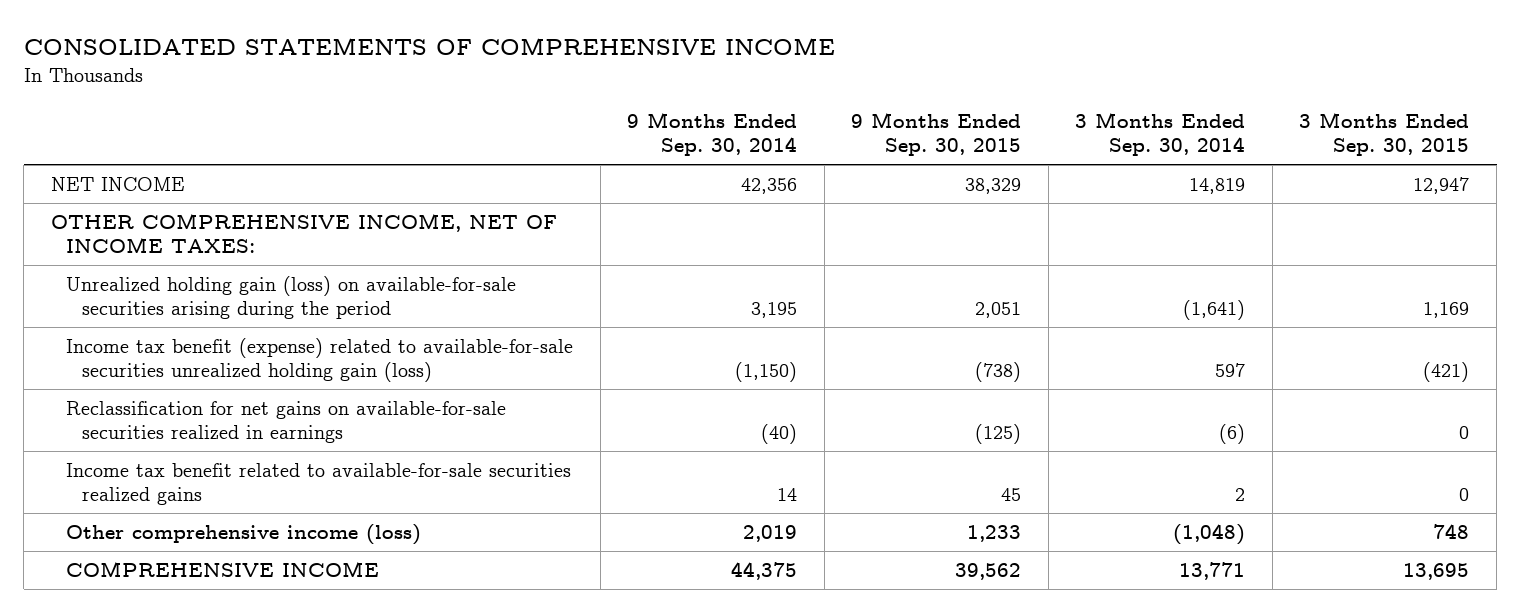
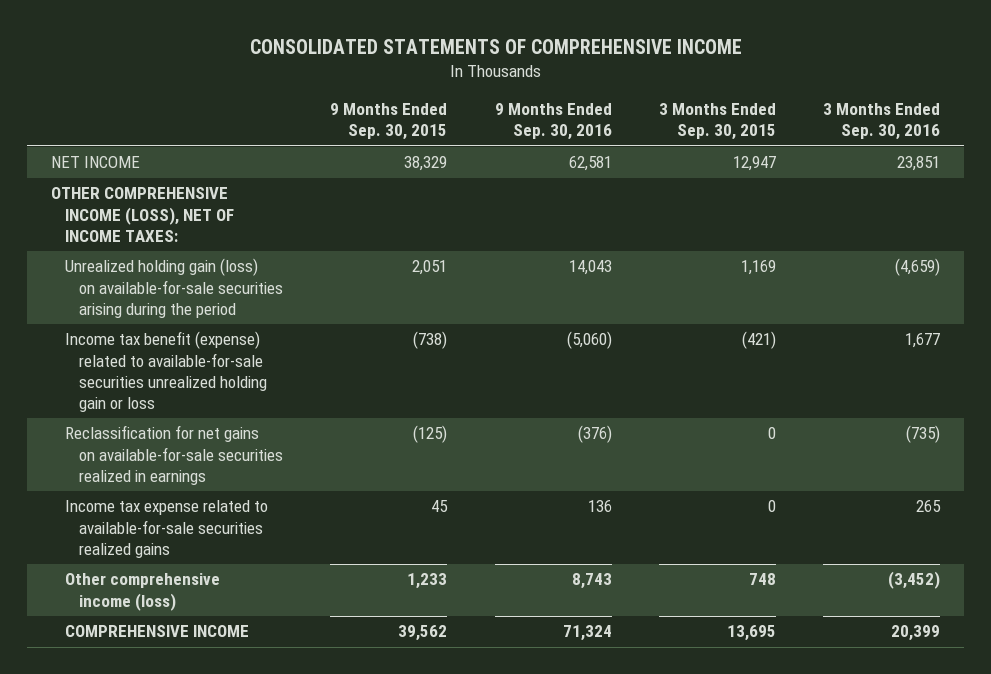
- | 9 Months Ended Sep. 30, 2014 | 9 Months Ended Sep. 30, 2015 | 3 Months Ended Sep. 30, 2014 | 3 Months Ended Sep. 30, 2015
+ | 9 Months Ended Sep. 30, 2015 | 9 Months Ended Sep. 30, 2016 | 3 Months Ended Sep. 30, 2015 | 3 Months Ended Sep. 30, 2016
- OTHER COMPREHENSIVE INCOME, NET OF INCOME TAXES:
+ OTHER COMPREHENSIVE INCOME (LOSS), NET OF INCOME TAXES:
- Income tax benefit (expense) related to available-for-sale securities unrealized holding gain (loss) | (1,150) | (738) | 597 | (421)
+ Income tax benefit (expense) related to available-for-sale securities unrealized holding gain or loss | (738) | (5,060) | (421) | 1,677
- Income tax benefit related to available-for-sale securities realized gains | 14 | 45 | 2 | 0
+ Income tax expense related to available-for-sale securities realized gains | 45 | 136 | 0 | 265

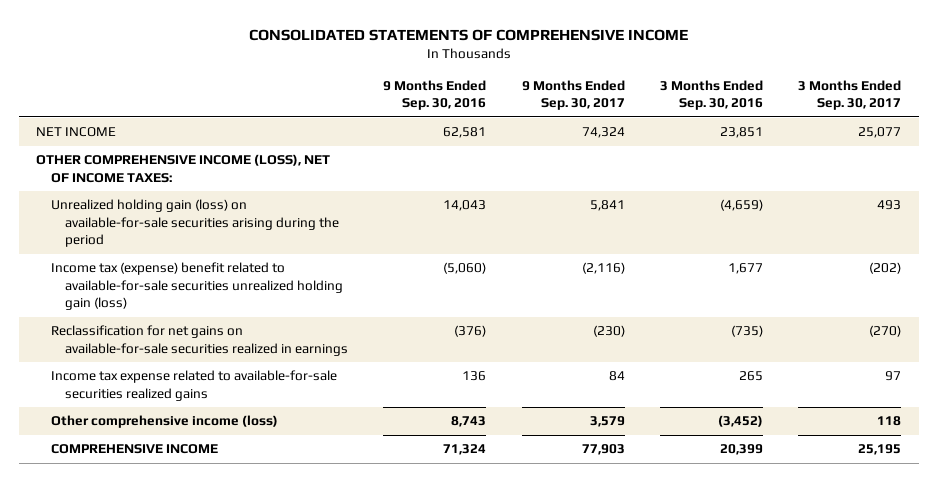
- | 9 Months Ended Sep. 30, 2015 | 9 Months Ended Sep. 30, 2016 | 3 Months Ended Sep. 30, 2015 | 3 Months Ended Sep. 30, 2016
+ | 9 Months Ended Sep. 30, 2016 | 9 Months Ended Sep. 30, 2017 | 3 Months Ended Sep. 30, 2016 | 3 Months Ended Sep. 30, 2017
- Income tax benefit (expense) related to available-for-sale securities unrealized holding gain or loss | (738) | (5,060) | (421) | 1,677
+ Income tax (expense) benefit related to available-for-sale securities unrealized holding gain (loss) | (5,060) | (2,116) | 1,677 | (202)

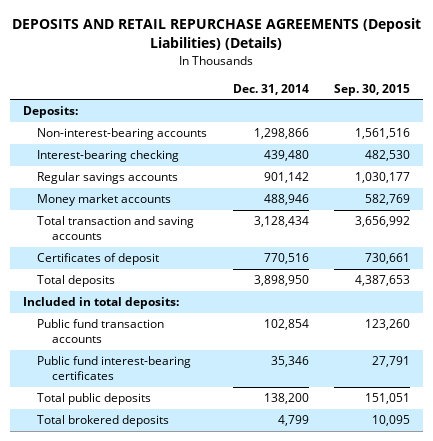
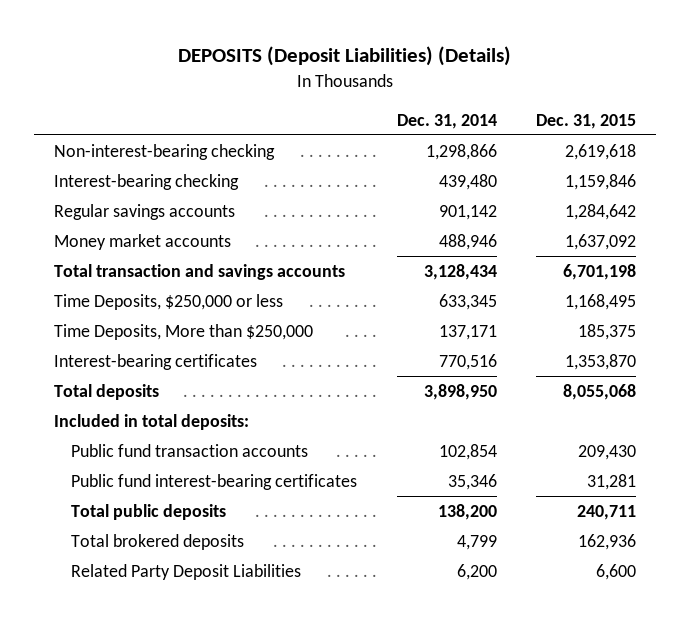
- DEPOSITS AND RETAIL REPURCHASE AGREEMENTS (Deposit Liabilities) (Details)
+ DEPOSITS (Deposit Liabilities) (Details)
- | Dec. 31, 2014 | Sep. 30, 2015
+ | Dec. 31, 2014 | Dec. 31, 2015
- Deposits:
- Non-interest-bearing accounts | 1,298,866 | 1,561,516
+ Non-interest-bearing checking | 1,298,866 | 2,619,618
- Total transaction and saving accounts | 3,128,434 | 3,656,992
- Certificates of deposit | 770,516 | 730,661
+ Total transaction and savings accounts | 3,128,434 | 6,701,198
+ Time Deposits, $250,000 or less | 633,345 | 1,168,495
+ Time Deposits, More than $250,000 | 137,171 | 185,375
+ Interest-bearing certificates | 770,516 | 1,353,870
+ Related Party Deposit Liabilities | 6,200 | 6,600

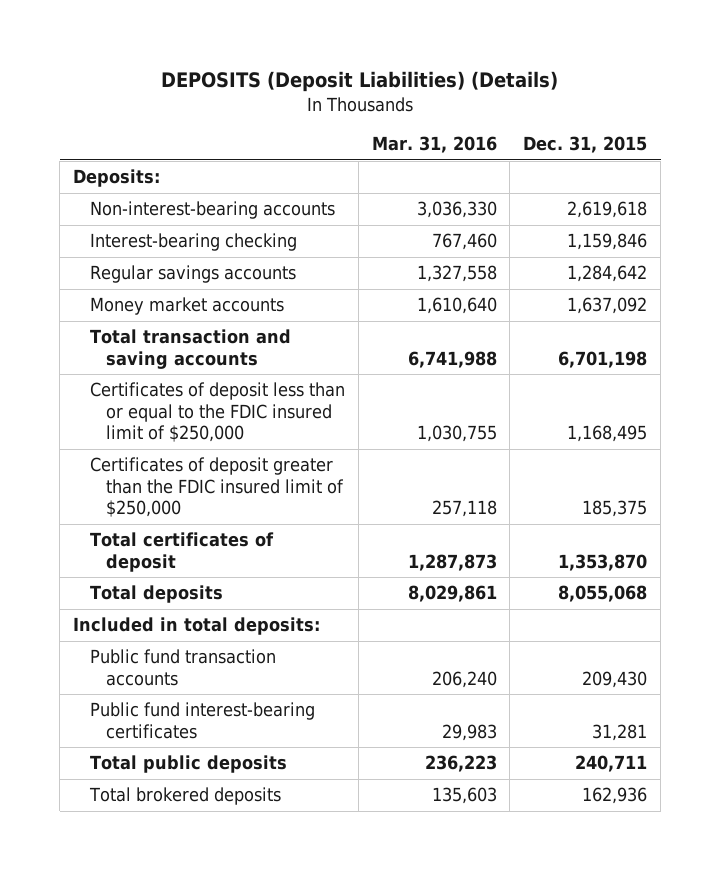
- | Dec. 31, 2014 | Dec. 31, 2015
+ | Mar. 31, 2016 | Dec. 31, 2015
- Non-interest-bearing checking | 1,298,866 | 2,619,618
+ Deposits:
+ Non-interest-bearing accounts | 3,036,330 | 2,619,618
- Total transaction and savings accounts | 3,128,434 | 6,701,198
- Time Deposits, $250,000 or less | 633,345 | 1,168,495
- Time Deposits, More than $250,000 | 137,171 | 185,375
- Interest-bearing certificates | 770,516 | 1,353,870
+ Total transaction and saving accounts | 6,741,988 | 6,701,198
+ Certificates of deposit less than or equal to the FDIC insured limit of $250,000 | 1,030,755 | 1,168,495
+ Certificates of deposit greater than the FDIC insured limit of $250,000 | 257,118 | 185,375
+ Total certificates of deposit | 1,287,873 | 1,353,870
- Related Party Deposit Liabilities | 6,200 | 6,600

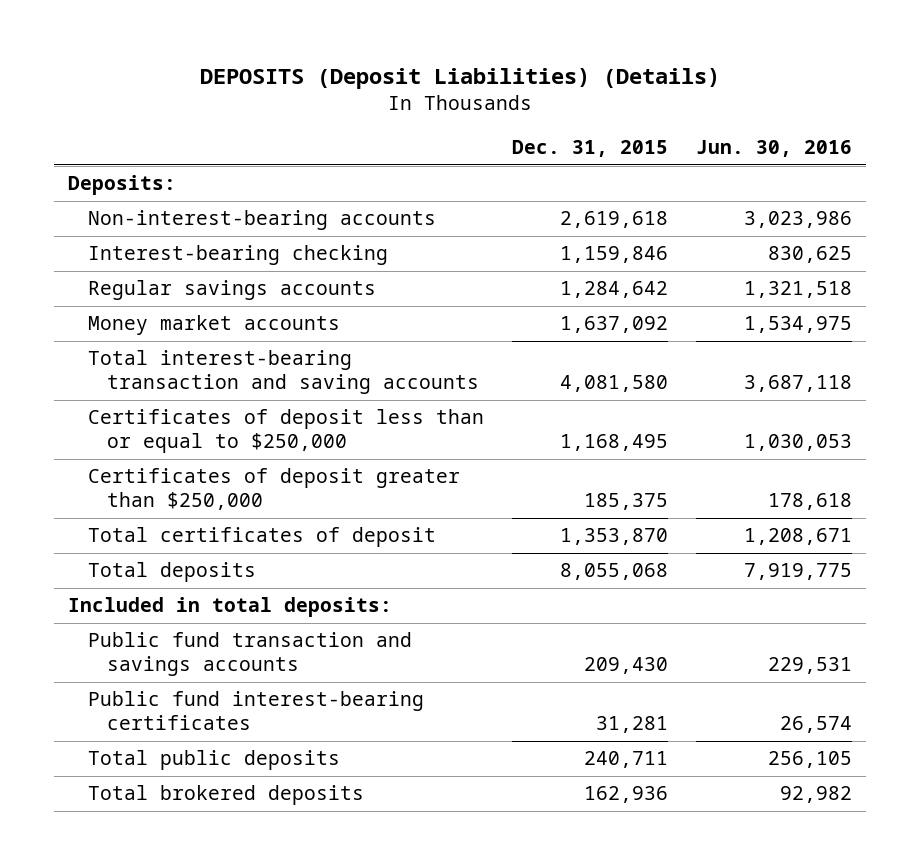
- | Mar. 31, 2016 | Dec. 31, 2015
+ | Dec. 31, 2015 | Jun. 30, 2016
- Total transaction and saving accounts | 6,741,988 | 6,701,198
- Certificates of deposit less than or equal to the FDIC insured limit of $250,000 | 1,030,755 | 1,168,495
- Certificates of deposit greater than the FDIC insured limit of $250,000 | 257,118 | 185,375
+ Total interest-bearing transaction and saving accounts | 4,081,580 | 3,687,118
+ Certificates of deposit less than or equal to $250,000 | 1,168,495 | 1,030,053
+ Certificates of deposit greater than $250,000 | 185,375 | 178,618
- Public fund transaction accounts | 206,240 | 209,430
+ Public fund transaction and savings accounts | 209,430 | 229,531

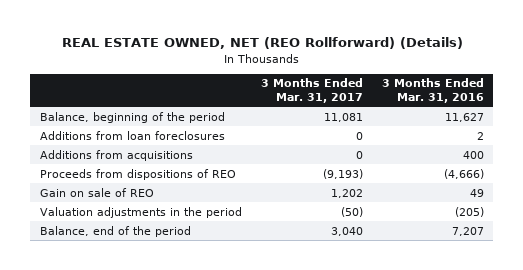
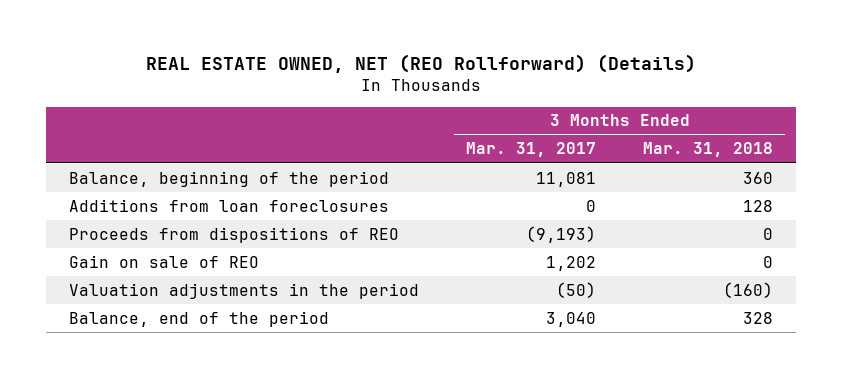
- | 3 Months Ended Mar. 31, 2017 | 3 Months Ended Mar. 31, 2016
+ | 3 Months Ended Mar. 31, 2017 | 3 Months Ended Mar. 31, 2018
- Additions from acquisitions | 0 | 400

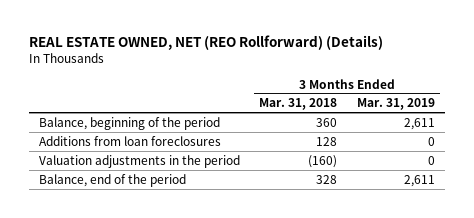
- | 3 Months Ended Mar. 31, 2017 | 3 Months Ended Mar. 31, 2018
+ | 3 Months Ended Mar. 31, 2018 | 3 Months Ended Mar. 31, 2019
- Proceeds from dispositions of REO | (9,193) | 0
- Gain on sale of REO | 1,202 | 0

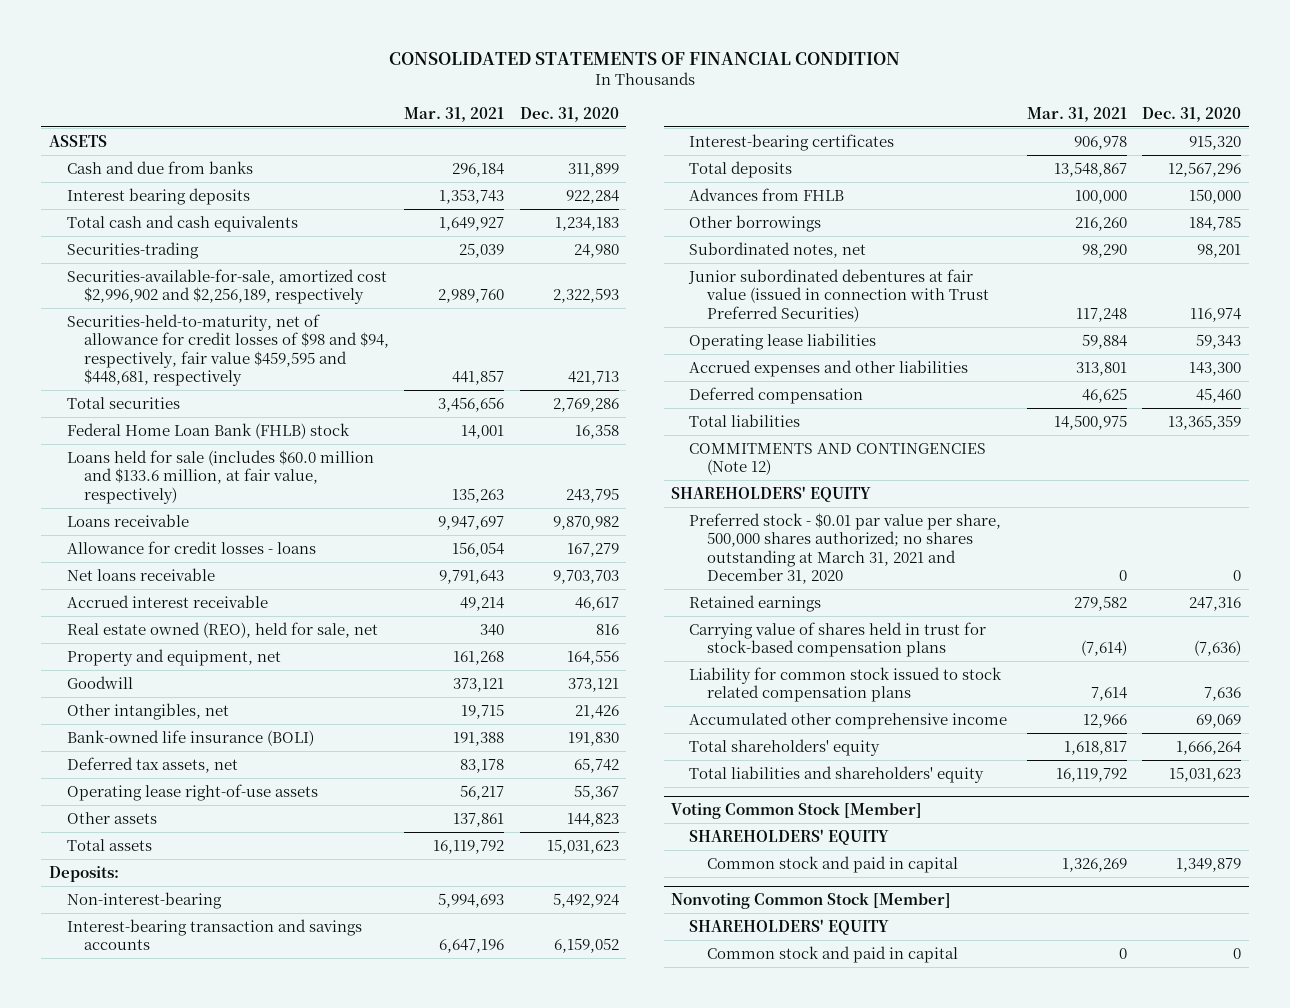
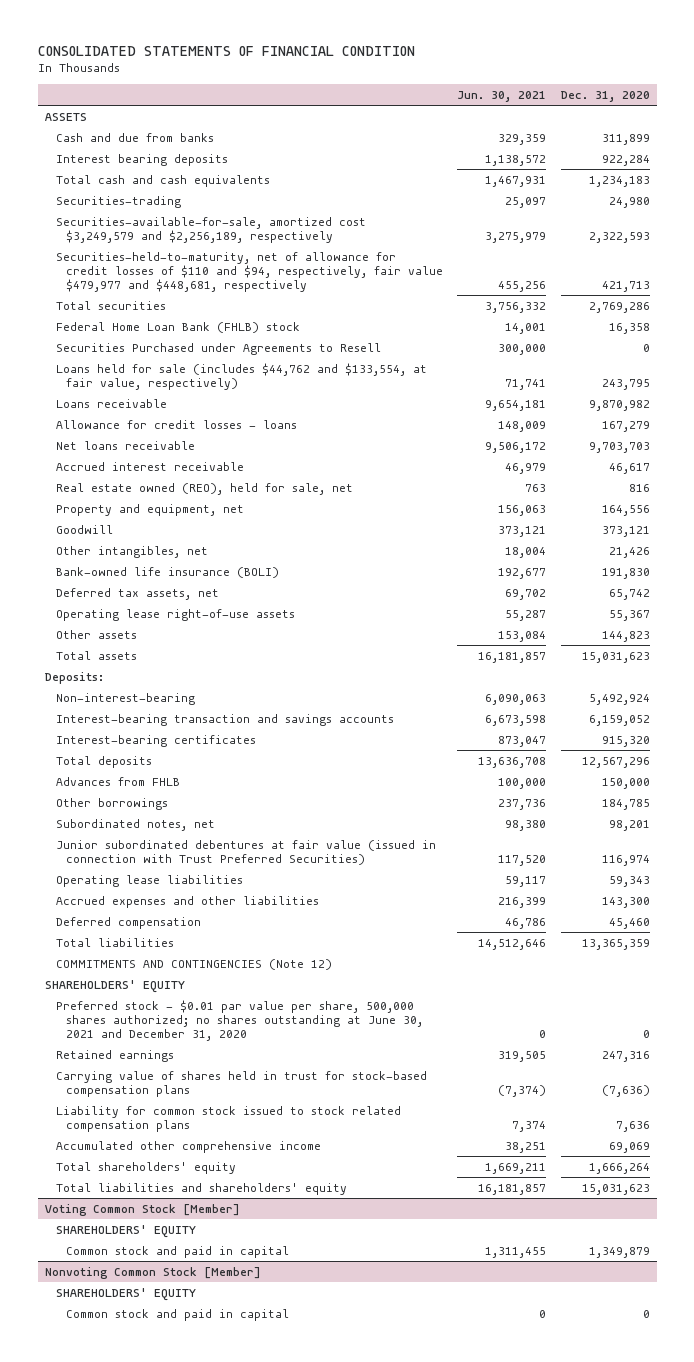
- | Mar. 31, 2021 | Dec. 31, 2020
+ | Jun. 30, 2021 | Dec. 31, 2020
- Securities-available-for-sale, amortized cost $2,996,902 and $2,256,189, respectively | 2,989,760 | 2,322,593
- Securities-held-to-maturity, net of allowance for credit losses of $98 and $94, respectively, fair value $459,595 and $448,681, respectively | 441,857 | 421,713
+ Securities-available-for-sale, amortized cost $3,249,579 and $2,256,189, respectively | 3,275,979 | 2,322,593
+ Securities-held-to-maturity, net of allowance for credit losses of $110 and $94, respectively, fair value $479,977 and $448,681, respectively | 455,256 | 421,713
- Loans held for sale (includes $60.0 million and $133.6 million, at fair value, respectively) | 135,263 | 243,795
+ Securities Purchased under Agreements to Resell | 300,000 | 0
+ Loans held for sale (includes $44,762 and $133,554, at fair value, respectively) | 71,741 | 243,795
- Preferred stock - $0.01 par value per share, 500,000 shares authorized; no shares outstanding at March 31, 2021 and December 31, 2020 | 0 | 0
+ Preferred stock - $0.01 par value per share, 500,000 shares authorized; no shares outstanding at June 30, 2021 and December 31, 2020 | 0 | 0

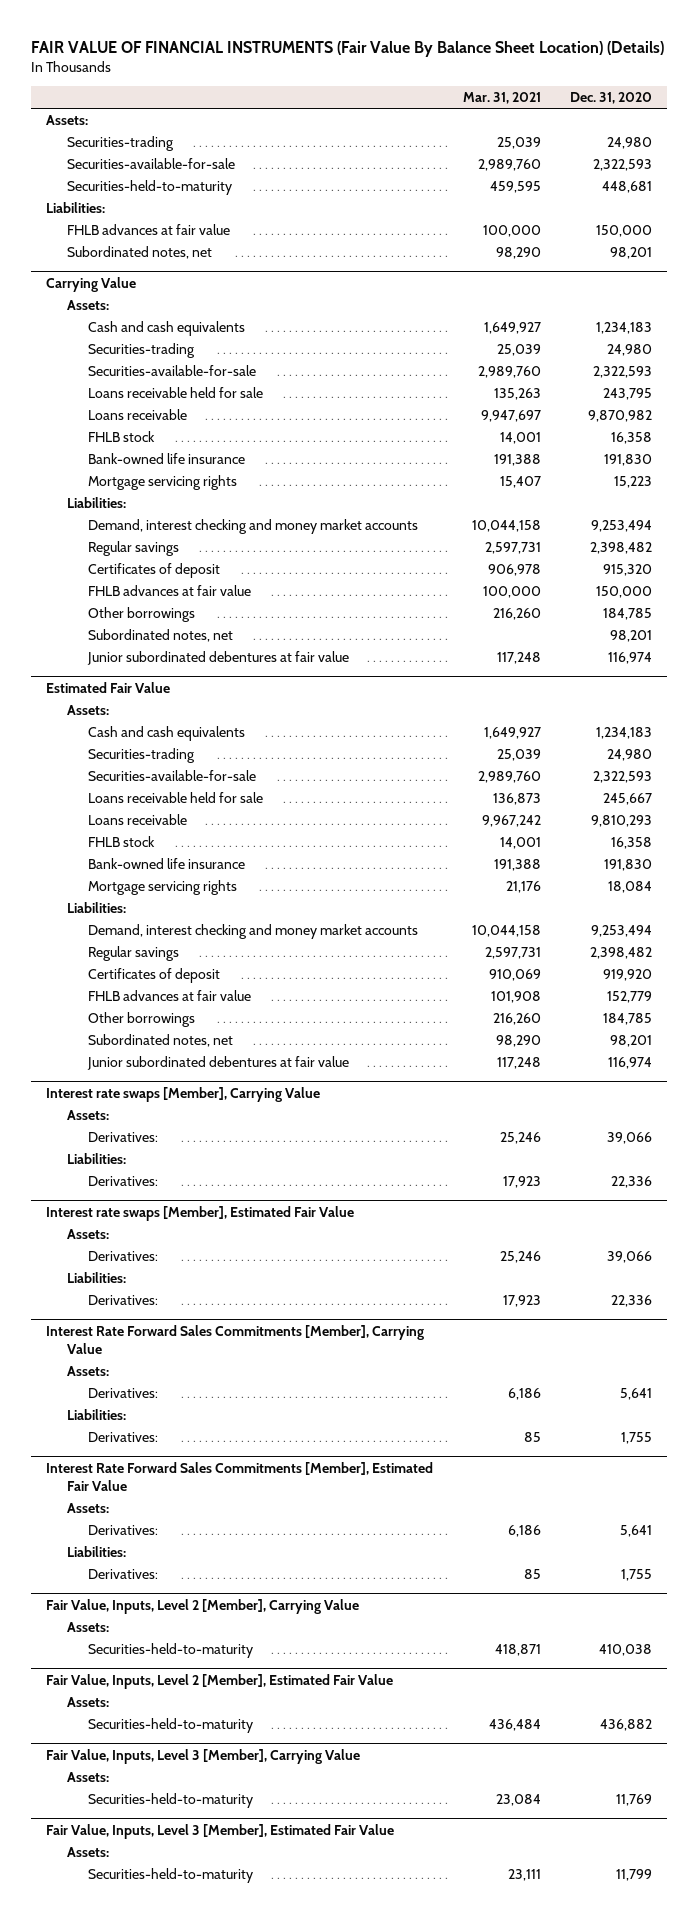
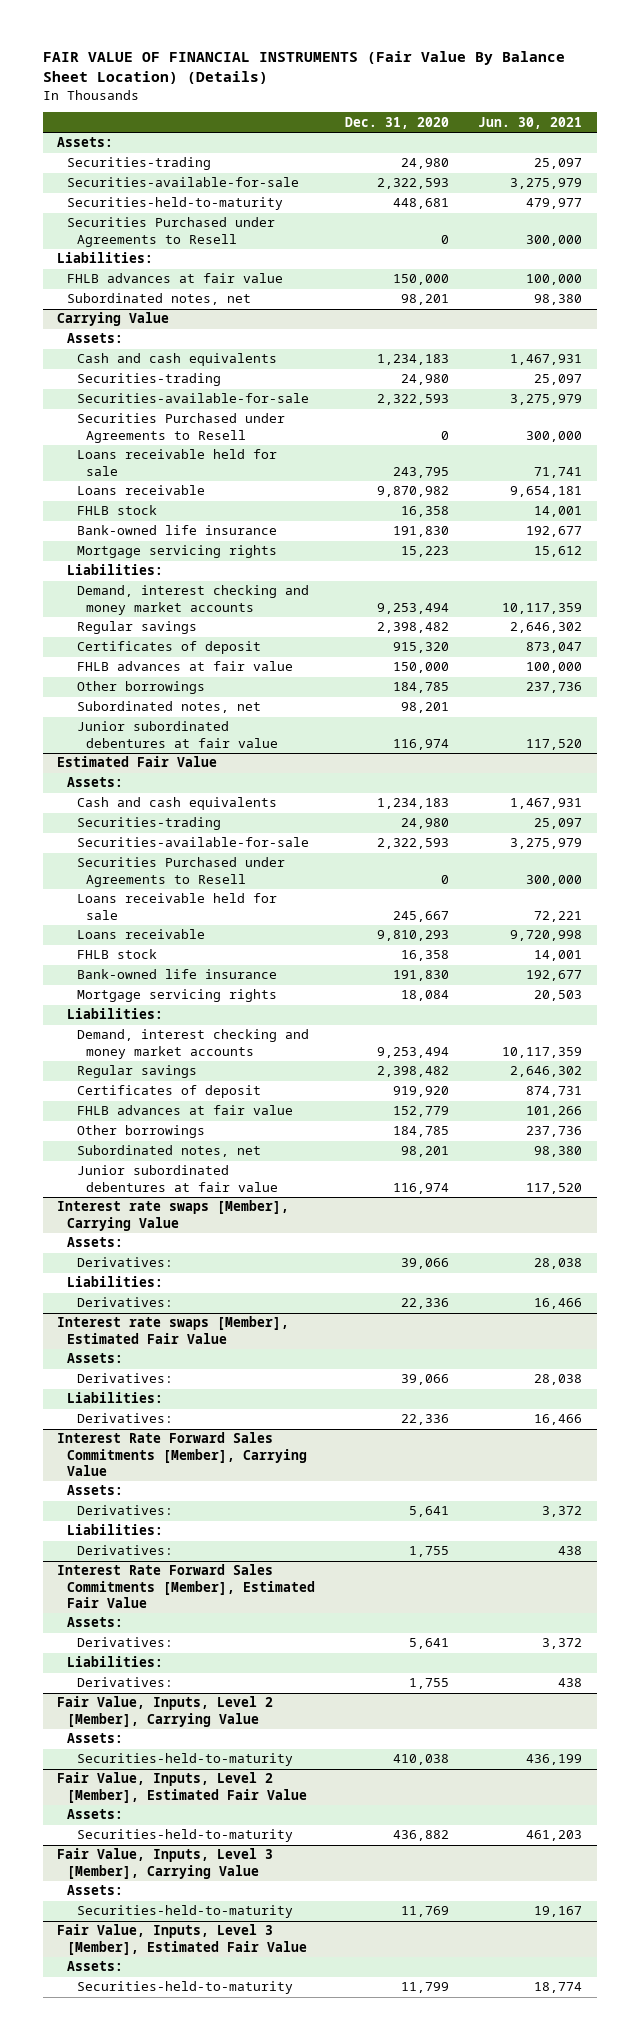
- | Mar. 31, 2021 | Dec. 31, 2020
+ | Dec. 31, 2020 | Jun. 30, 2021
+ Securities Purchased under Agreements to Resell | 0 | 300,000
@ Carrying Value
+ Securities Purchased under Agreements to Resell | 0 | 300,000
@ Estimated Fair Value
+ Securities Purchased under Agreements to Resell | 0 | 300,000

